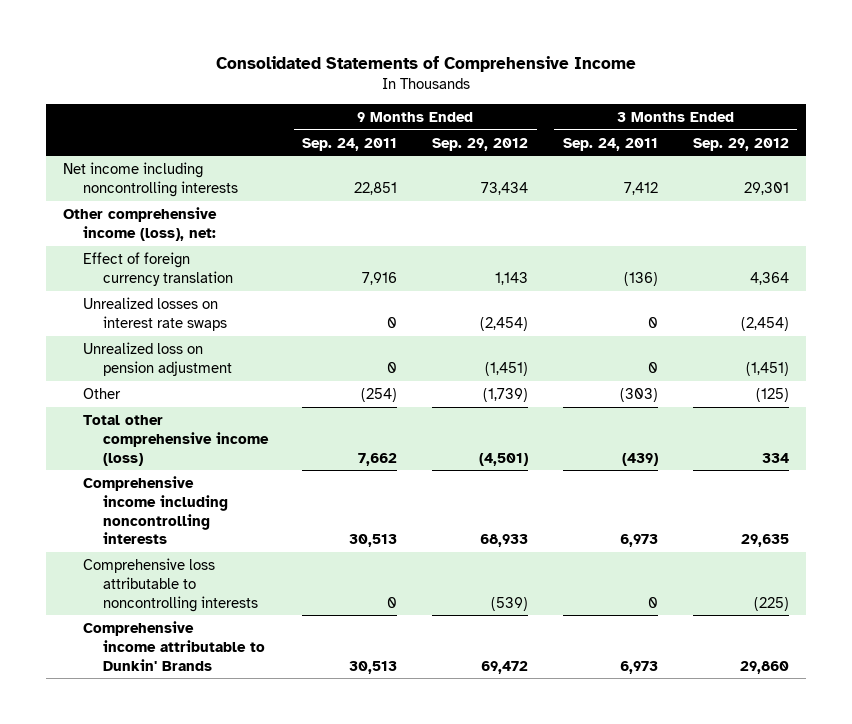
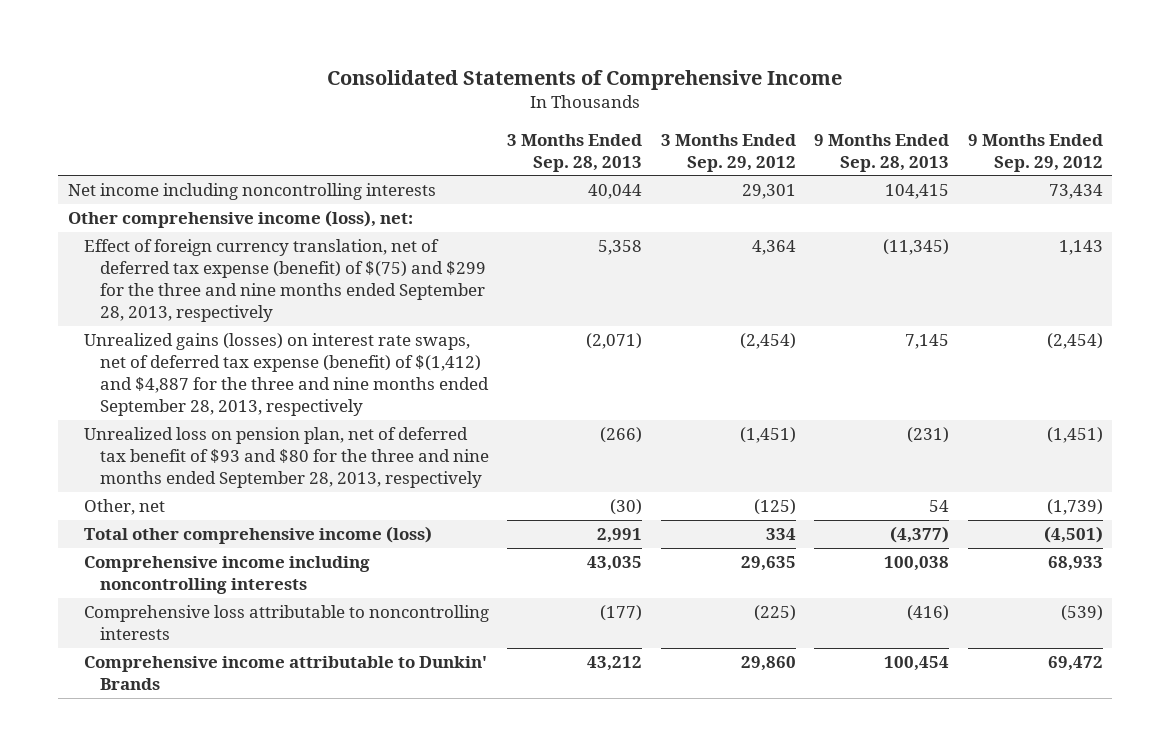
- | 9 Months Ended Sep. 24, 2011 | 9 Months Ended Sep. 29, 2012 | 3 Months Ended Sep. 24, 2011 | 3 Months Ended Sep. 29, 2012
+ | 3 Months Ended Sep. 28, 2013 | 3 Months Ended Sep. 29, 2012 | 9 Months Ended Sep. 28, 2013 | 9 Months Ended Sep. 29, 2012
- Effect of foreign currency translation | 7,916 | 1,143 | (136) | 4,364
- Unrealized losses on interest rate swaps | 0 | (2,454) | 0 | (2,454)
- Unrealized loss on pension adjustment | 0 | (1,451) | 0 | (1,451)
- Other | (254) | (1,739) | (303) | (125)
+ Effect of foreign currency translation, net of deferred tax expense (benefit) of $(75) and $299 for the three and nine months ended September 28, 2013, respectively | 5,358 | 4,364 | (11,345) | 1,143
+ Unrealized gains (losses) on interest rate swaps, net of deferred tax expense (benefit) of $(1,412) and $4,887 for the three and nine months ended September 28, 2013, respectively | (2,071) | (2,454) | 7,145 | (2,454)
+ Unrealized loss on pension plan, net of deferred tax benefit of $93 and $80 for the three and nine months ended September 28, 2013, respectively | (266) | (1,451) | (231) | (1,451)
+ Other, net | (30) | (125) | 54 | (1,739)

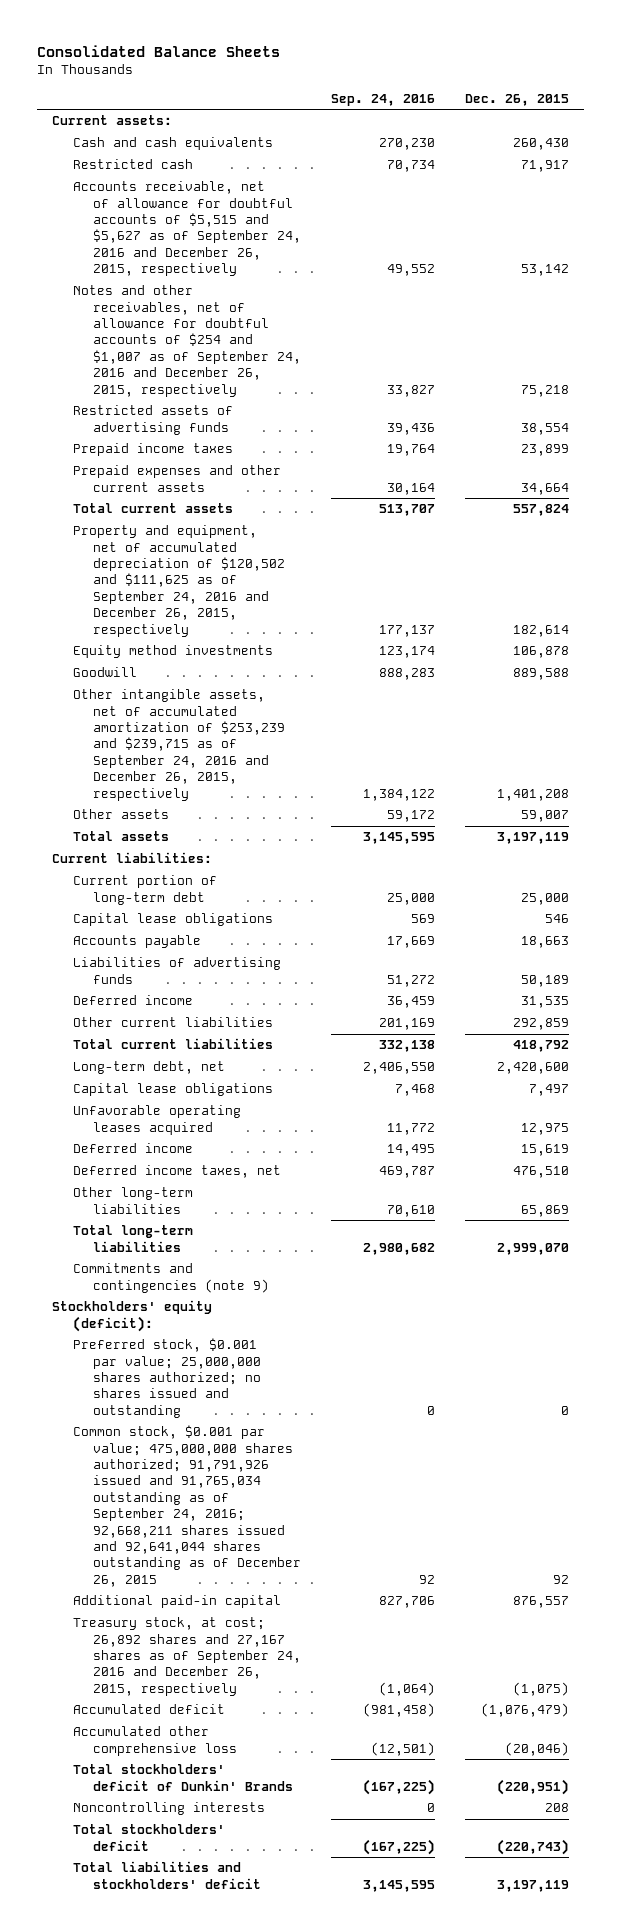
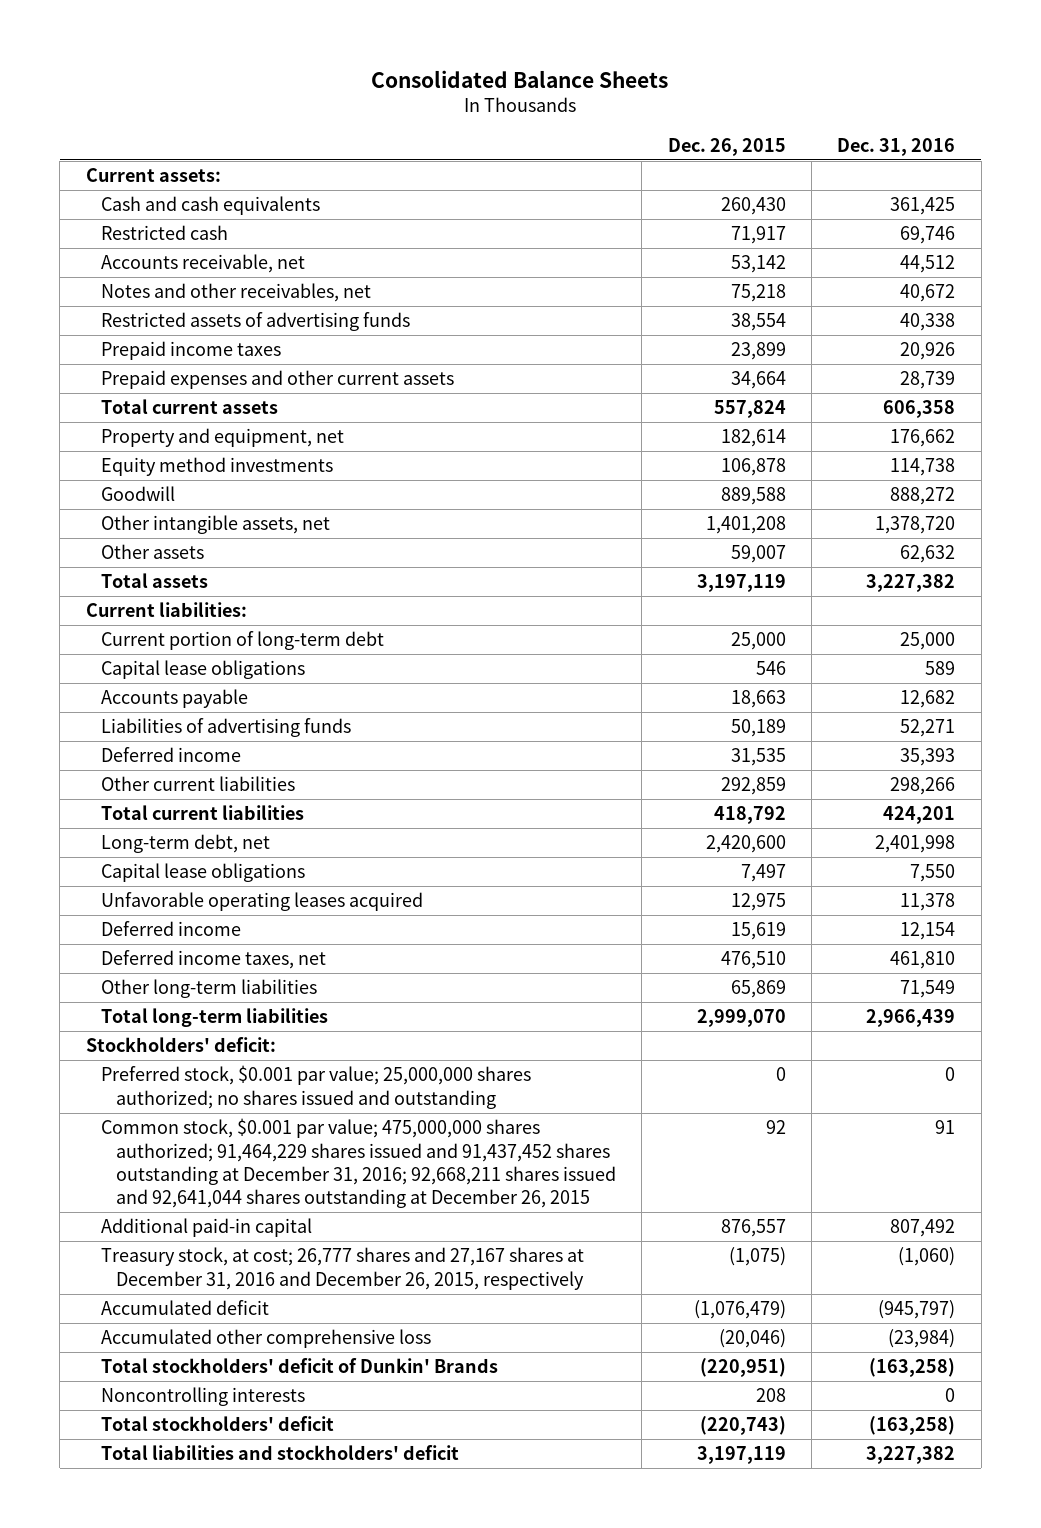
- | Sep. 24, 2016 | Dec. 26, 2015
+ | Dec. 26, 2015 | Dec. 31, 2016
- Accounts receivable, net of allowance for doubtful accounts of $5,515 and $5,627 as of September 24, 2016 and December 26, 2015, respectively | 49,552 | 53,142
- Notes and other receivables, net of allowance for doubtful accounts of $254 and $1,007 as of September 24, 2016 and December 26, 2015, respectively | 33,827 | 75,218
+ Accounts receivable, net | 53,142 | 44,512
+ Notes and other receivables, net | 75,218 | 40,672
- Property and equipment, net of accumulated depreciation of $120,502 and $111,625 as of September 24, 2016 and December 26, 2015, respectively | 177,137 | 182,614
+ Property and equipment, net | 182,614 | 176,662
- Other intangible assets, net of accumulated amortization of $253,239 and $239,715 as of September 24, 2016 and December 26, 2015, respectively | 1,384,122 | 1,401,208
+ Other intangible assets, net | 1,401,208 | 1,378,720
- Commitments and contingencies (note 9)
- Stockholders' equity (deficit):
+ Stockholders' deficit:
- Common stock, $0.001 par value; 475,000,000 shares authorized; 91,791,926 issued and 91,765,034 outstanding as of September 24, 2016; 92,668,211 shares issued and 92,641,044 shares outstanding as of December 26, 2015 | 92 | 92
+ Common stock, $0.001 par value; 475,000,000 shares authorized; 91,464,229 shares issued and 91,437,452 shares outstanding at December 31, 2016; 92,668,211 shares issued and 92,641,044 shares outstanding at December 26, 2015 | 92 | 91
- Treasury stock, at cost; 26,892 shares and 27,167 shares as of September 24, 2016 and December 26, 2015, respectively | (1,064) | (1,075)
+ Treasury stock, at cost; 26,777 shares and 27,167 shares at December 31, 2016 and December 26, 2015, respectively | (1,075) | (1,060)

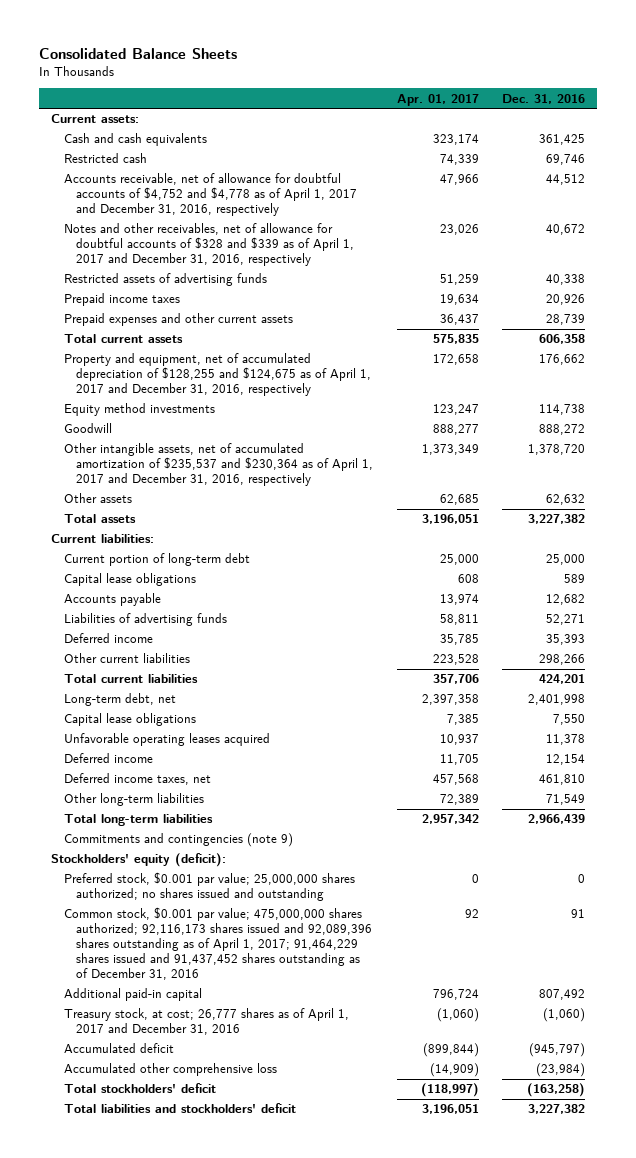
- | Dec. 26, 2015 | Dec. 31, 2016
+ | Apr. 01, 2017 | Dec. 31, 2016
- Accounts receivable, net | 53,142 | 44,512
- Notes and other receivables, net | 75,218 | 40,672
+ Accounts receivable, net of allowance for doubtful accounts of $4,752 and $4,778 as of April 1, 2017 and December 31, 2016, respectively | 47,966 | 44,512
+ Notes and other receivables, net of allowance for doubtful accounts of $328 and $339 as of April 1, 2017 and December 31, 2016, respectively | 23,026 | 40,672
- Property and equipment, net | 182,614 | 176,662
+ Property and equipment, net of accumulated depreciation of $128,255 and $124,675 as of April 1, 2017 and December 31, 2016, respectively | 172,658 | 176,662
- Other intangible assets, net | 1,401,208 | 1,378,720
+ Other intangible assets, net of accumulated amortization of $235,537 and $230,364 as of April 1, 2017 and December 31, 2016, respectively | 1,373,349 | 1,378,720
- Stockholders' deficit:
+ Commitments and contingencies (note 9)
+ Stockholders' equity (deficit):
- Common stock, $0.001 par value; 475,000,000 shares authorized; 91,464,229 shares issued and 91,437,452 shares outstanding at December 31, 2016; 92,668,211 shares issued and 92,641,044 shares outstanding at December 26, 2015 | 92 | 91
+ Common stock, $0.001 par value; 475,000,000 shares authorized; 92,116,173 shares issued and 92,089,396 shares outstanding as of April 1, 2017; 91,464,229 shares issued and 91,437,452 shares outstanding as of December 31, 2016 | 92 | 91
- Treasury stock, at cost; 26,777 shares and 27,167 shares at December 31, 2016 and December 26, 2015, respectively | (1,075) | (1,060)
+ Treasury stock, at cost; 26,777 shares as of April 1, 2017 and December 31, 2016 | (1,060) | (1,060)
- Total stockholders' deficit of Dunkin' Brands | (220,951) | (163,258)
- Noncontrolling interests | 208 | 0

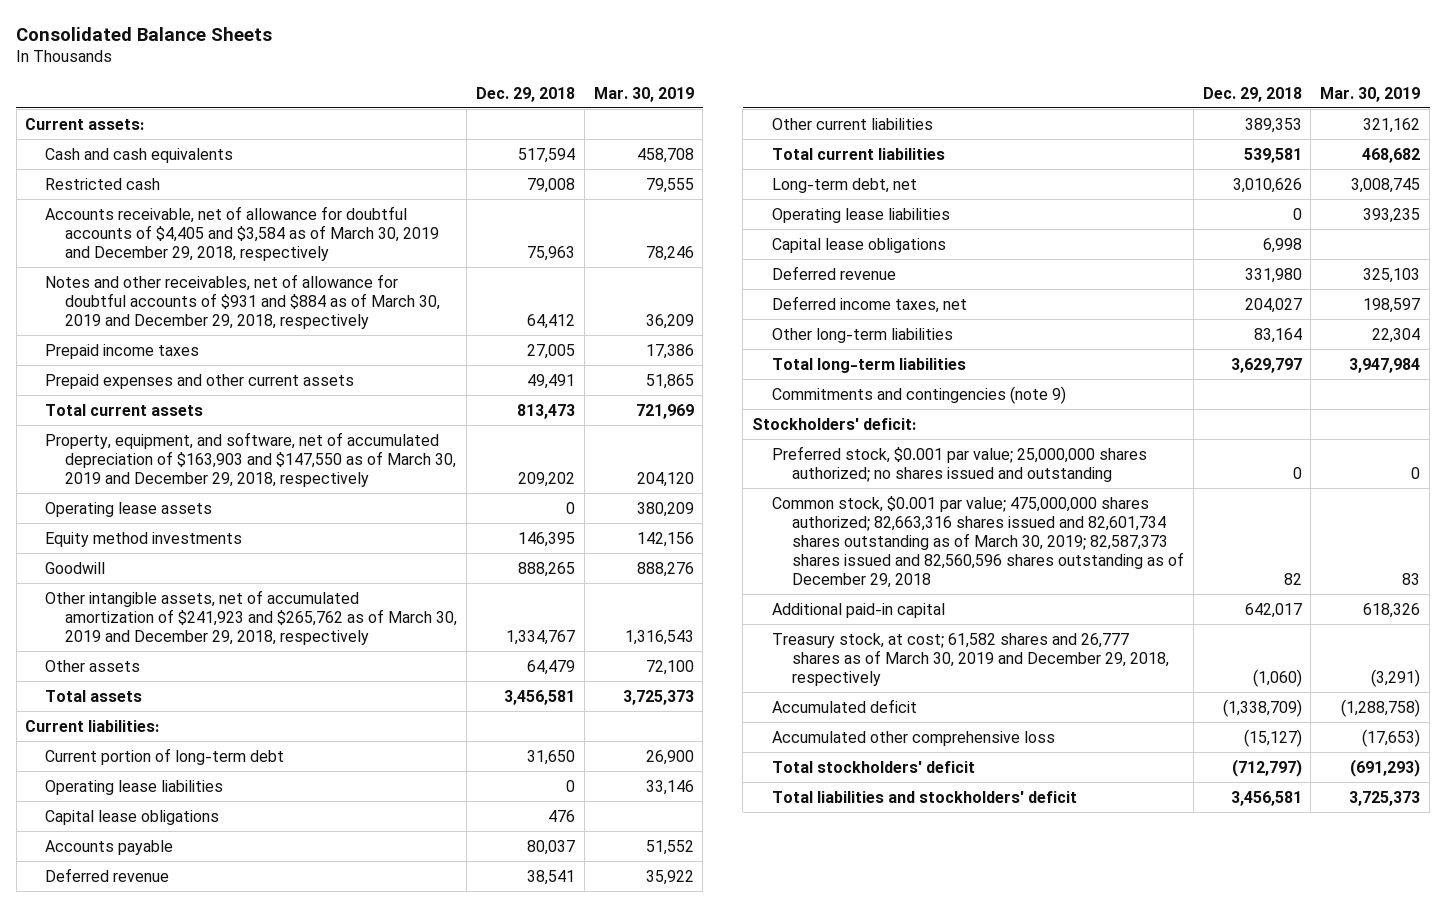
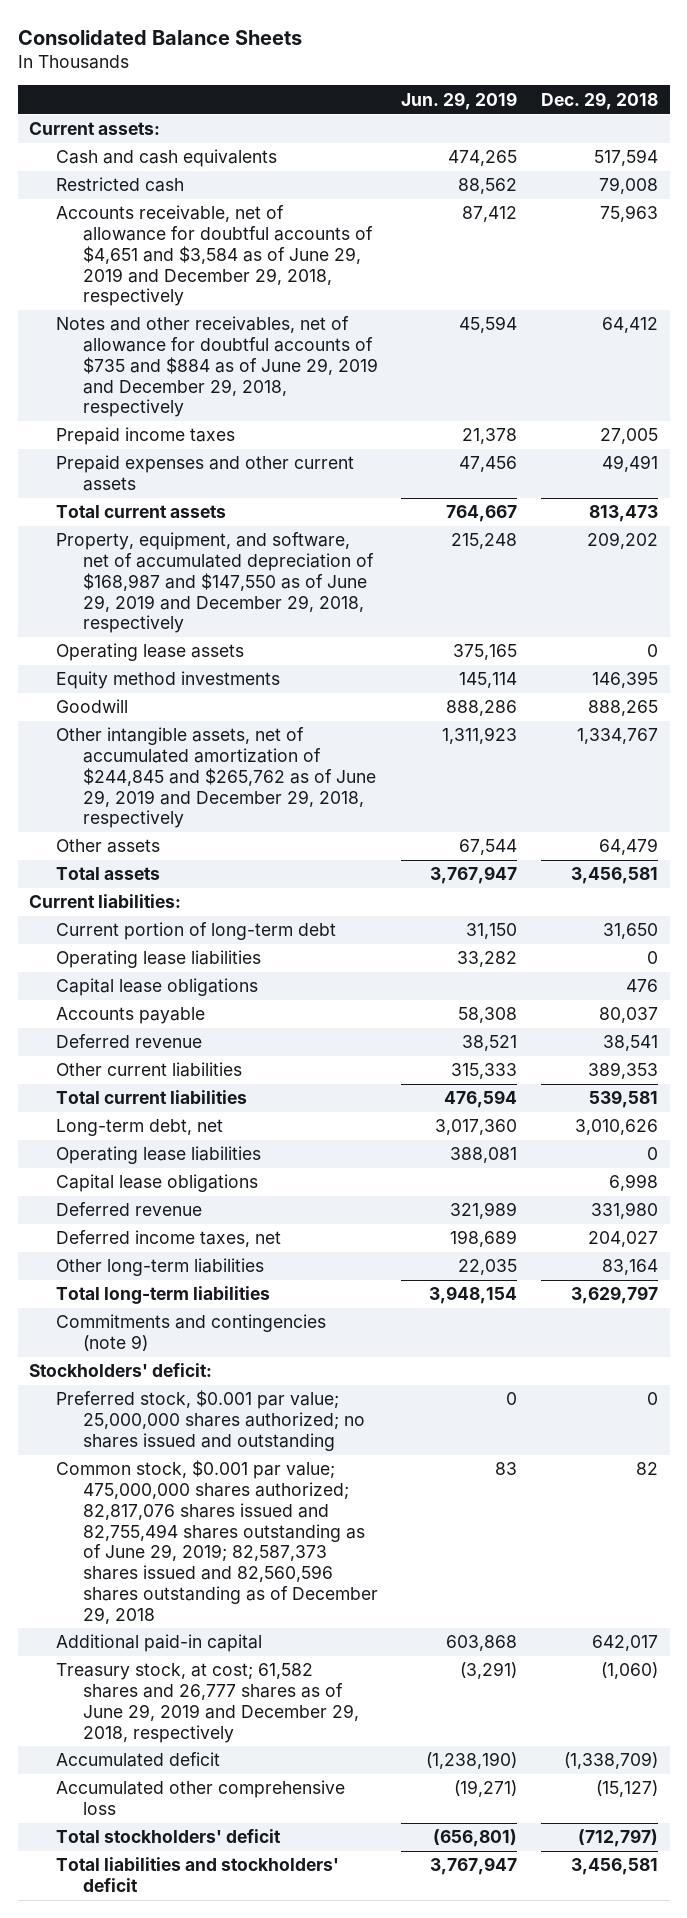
- | Dec. 29, 2018 | Mar. 30, 2019
+ | Jun. 29, 2019 | Dec. 29, 2018
- Accounts receivable, net of allowance for doubtful accounts of $4,405 and $3,584 as of March 30, 2019 and December 29, 2018, respectively | 75,963 | 78,246
- Notes and other receivables, net of allowance for doubtful accounts of $931 and $884 as of March 30, 2019 and December 29, 2018, respectively | 64,412 | 36,209
+ Accounts receivable, net of allowance for doubtful accounts of $4,651 and $3,584 as of June 29, 2019 and December 29, 2018, respectively | 87,412 | 75,963
+ Notes and other receivables, net of allowance for doubtful accounts of $735 and $884 as of June 29, 2019 and December 29, 2018, respectively | 45,594 | 64,412
- Property, equipment, and software, net of accumulated depreciation of $163,903 and $147,550 as of March 30, 2019 and December 29, 2018, respectively | 209,202 | 204,120
+ Property, equipment, and software, net of accumulated depreciation of $168,987 and $147,550 as of June 29, 2019 and December 29, 2018, respectively | 215,248 | 209,202
- Other intangible assets, net of accumulated amortization of $241,923 and $265,762 as of March 30, 2019 and December 29, 2018, respectively | 1,334,767 | 1,316,543
+ Other intangible assets, net of accumulated amortization of $244,845 and $265,762 as of June 29, 2019 and December 29, 2018, respectively | 1,311,923 | 1,334,767
- Common stock, $0.001 par value; 475,000,000 shares authorized; 82,663,316 shares issued and 82,601,734 shares outstanding as of March 30, 2019; 82,587,373 shares issued and 82,560,596 shares outstanding as of December 29, 2018 | 82 | 83
+ Common stock, $0.001 par value; 475,000,000 shares authorized; 82,817,076 shares issued and 82,755,494 shares outstanding as of June 29, 2019; 82,587,373 shares issued and 82,560,596 shares outstanding as of December 29, 2018 | 83 | 82
- Treasury stock, at cost; 61,582 shares and 26,777 shares as of March 30, 2019 and December 29, 2018, respectively | (1,060) | (3,291)
+ Treasury stock, at cost; 61,582 shares and 26,777 shares as of June 29, 2019 and December 29, 2018, respectively | (3,291) | (1,060)

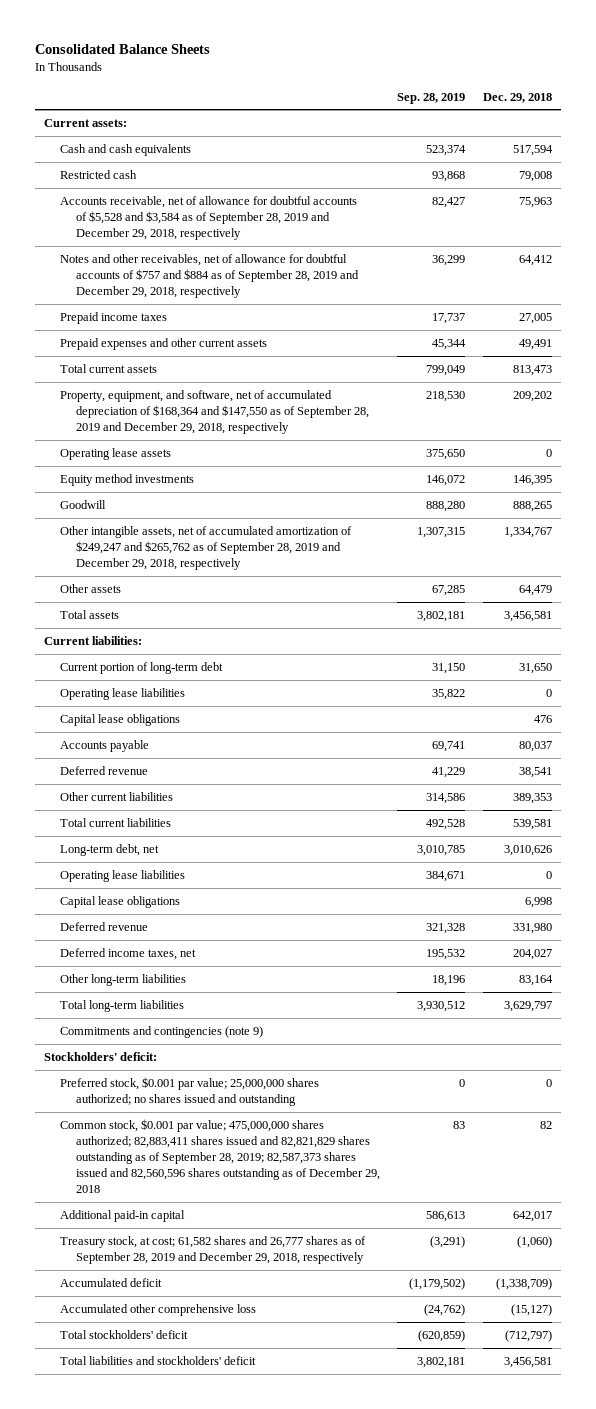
- | Jun. 29, 2019 | Dec. 29, 2018
+ | Sep. 28, 2019 | Dec. 29, 2018
- Accounts receivable, net of allowance for doubtful accounts of $4,651 and $3,584 as of June 29, 2019 and December 29, 2018, respectively | 87,412 | 75,963
- Notes and other receivables, net of allowance for doubtful accounts of $735 and $884 as of June 29, 2019 and December 29, 2018, respectively | 45,594 | 64,412
+ Accounts receivable, net of allowance for doubtful accounts of $5,528 and $3,584 as of September 28, 2019 and December 29, 2018, respectively | 82,427 | 75,963
+ Notes and other receivables, net of allowance for doubtful accounts of $757 and $884 as of September 28, 2019 and December 29, 2018, respectively | 36,299 | 64,412
- Property, equipment, and software, net of accumulated depreciation of $168,987 and $147,550 as of June 29, 2019 and December 29, 2018, respectively | 215,248 | 209,202
+ Property, equipment, and software, net of accumulated depreciation of $168,364 and $147,550 as of September 28, 2019 and December 29, 2018, respectively | 218,530 | 209,202
- Other intangible assets, net of accumulated amortization of $244,845 and $265,762 as of June 29, 2019 and December 29, 2018, respectively | 1,311,923 | 1,334,767
+ Other intangible assets, net of accumulated amortization of $249,247 and $265,762 as of September 28, 2019 and December 29, 2018, respectively | 1,307,315 | 1,334,767
- Common stock, $0.001 par value; 475,000,000 shares authorized; 82,817,076 shares issued and 82,755,494 shares outstanding as of June 29, 2019; 82,587,373 shares issued and 82,560,596 shares outstanding as of December 29, 2018 | 83 | 82
+ Common stock, $0.001 par value; 475,000,000 shares authorized; 82,883,411 shares issued and 82,821,829 shares outstanding as of September 28, 2019; 82,587,373 shares issued and 82,560,596 shares outstanding as of December 29, 2018 | 83 | 82
- Treasury stock, at cost; 61,582 shares and 26,777 shares as of June 29, 2019 and December 29, 2018, respectively | (3,291) | (1,060)
+ Treasury stock, at cost; 61,582 shares and 26,777 shares as of September 28, 2019 and December 29, 2018, respectively | (3,291) | (1,060)

